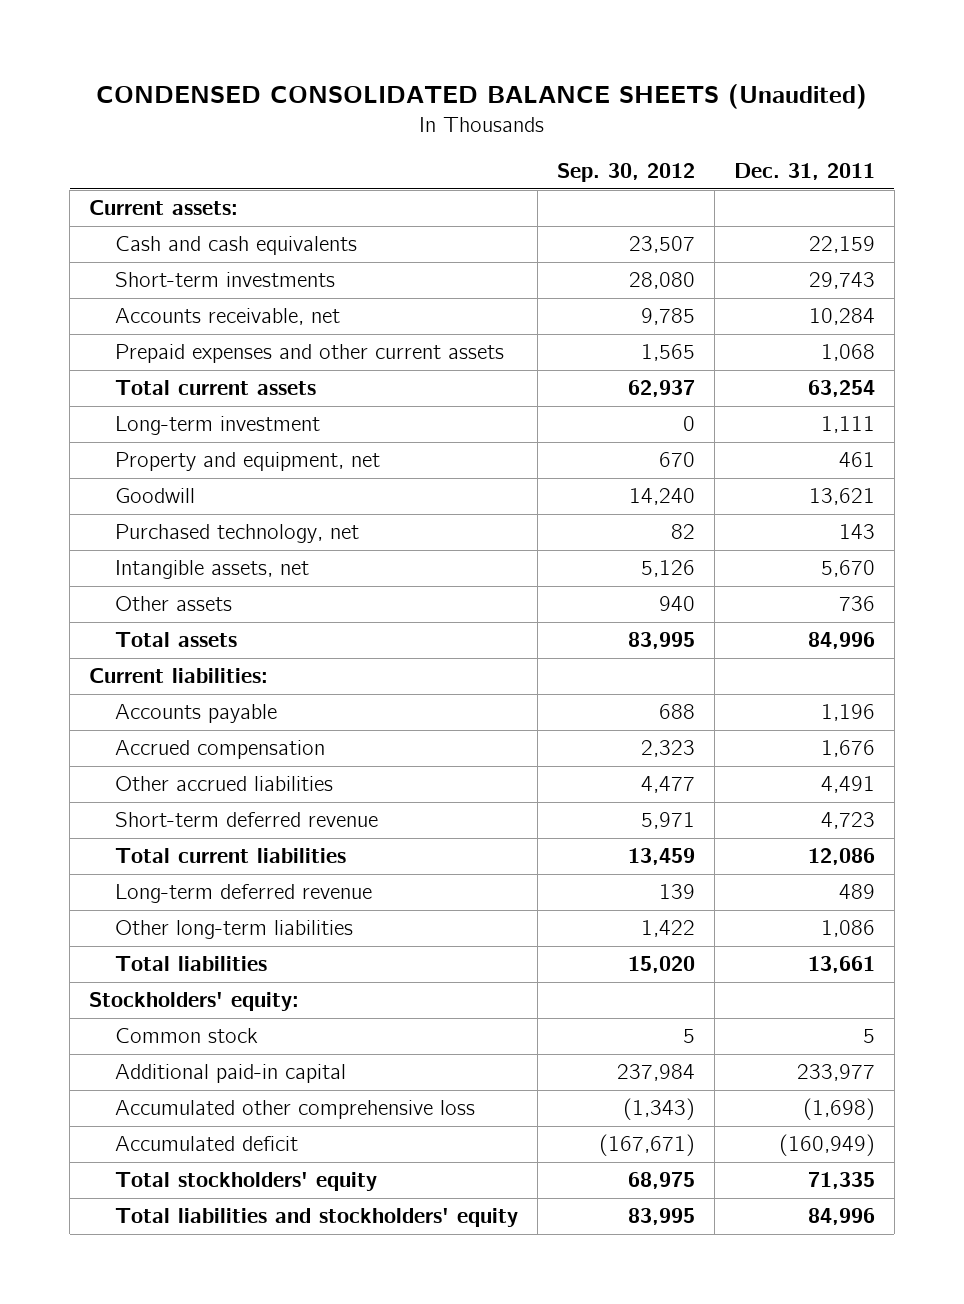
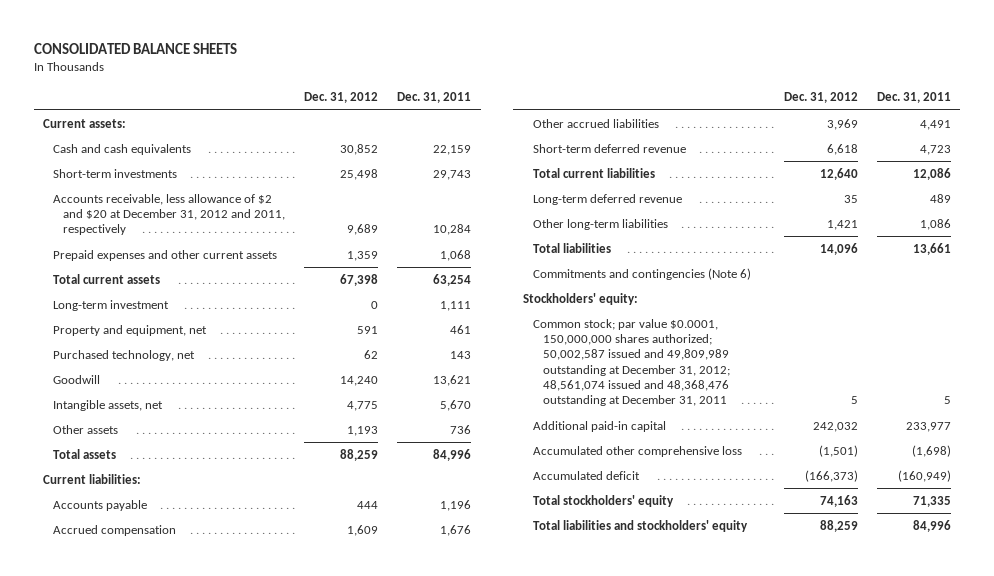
- CONDENSED CONSOLIDATED BALANCE SHEETS (Unaudited)
+ CONSOLIDATED BALANCE SHEETS
- | Sep. 30, 2012 | Dec. 31, 2011
+ | Dec. 31, 2012 | Dec. 31, 2011
- Accounts receivable, net | 9,785 | 10,284
+ Accounts receivable, less allowance of $2 and $20 at December 31, 2012 and 2011, respectively | 9,689 | 10,284
moved down: Goodwill | 14,240 | 13,621
+ Commitments and contingencies (Note 6)
- Common stock | 5 | 5
+ Common stock; par value $0.0001, 150,000,000 shares authorized; 50,002,587 issued and 49,809,989 outstanding at December 31, 2012; 48,561,074 issued and 48,368,476 outstanding at December 31, 2011 | 5 | 5

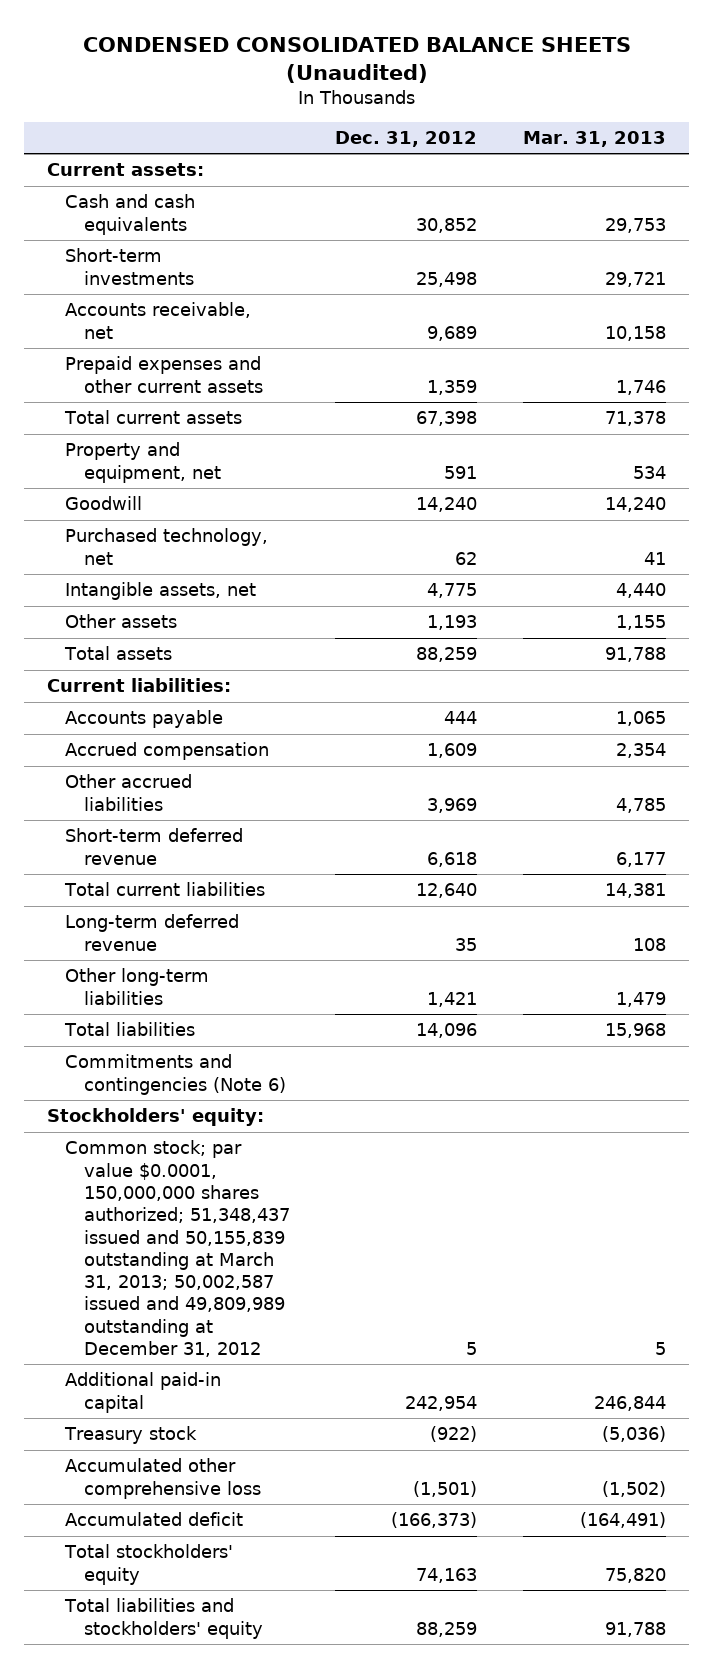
- CONSOLIDATED BALANCE SHEETS
+ CONDENSED CONSOLIDATED BALANCE SHEETS (Unaudited)
- | Dec. 31, 2012 | Dec. 31, 2011
+ | Dec. 31, 2012 | Mar. 31, 2013
- Accounts receivable, less allowance of $2 and $20 at December 31, 2012 and 2011, respectively | 9,689 | 10,284
+ Accounts receivable, net | 9,689 | 10,158
- Long-term investment | 0 | 1,111
moved down: Purchased technology, net | 62 | 41
- Common stock; par value $0.0001, 150,000,000 shares authorized; 50,002,587 issued and 49,809,989 outstanding at December 31, 2012; 48,561,074 issued and 48,368,476 outstanding at December 31, 2011 | 5 | 5
- Additional paid-in capital | 242,032 | 233,977
+ Common stock; par value $0.0001, 150,000,000 shares authorized; 51,348,437 issued and 50,155,839 outstanding at March 31, 2013; 50,002,587 issued and 49,809,989 outstanding at December 31, 2012 | 5 | 5
+ Additional paid-in capital | 242,954 | 246,844
+ Treasury stock | (922) | (5,036)

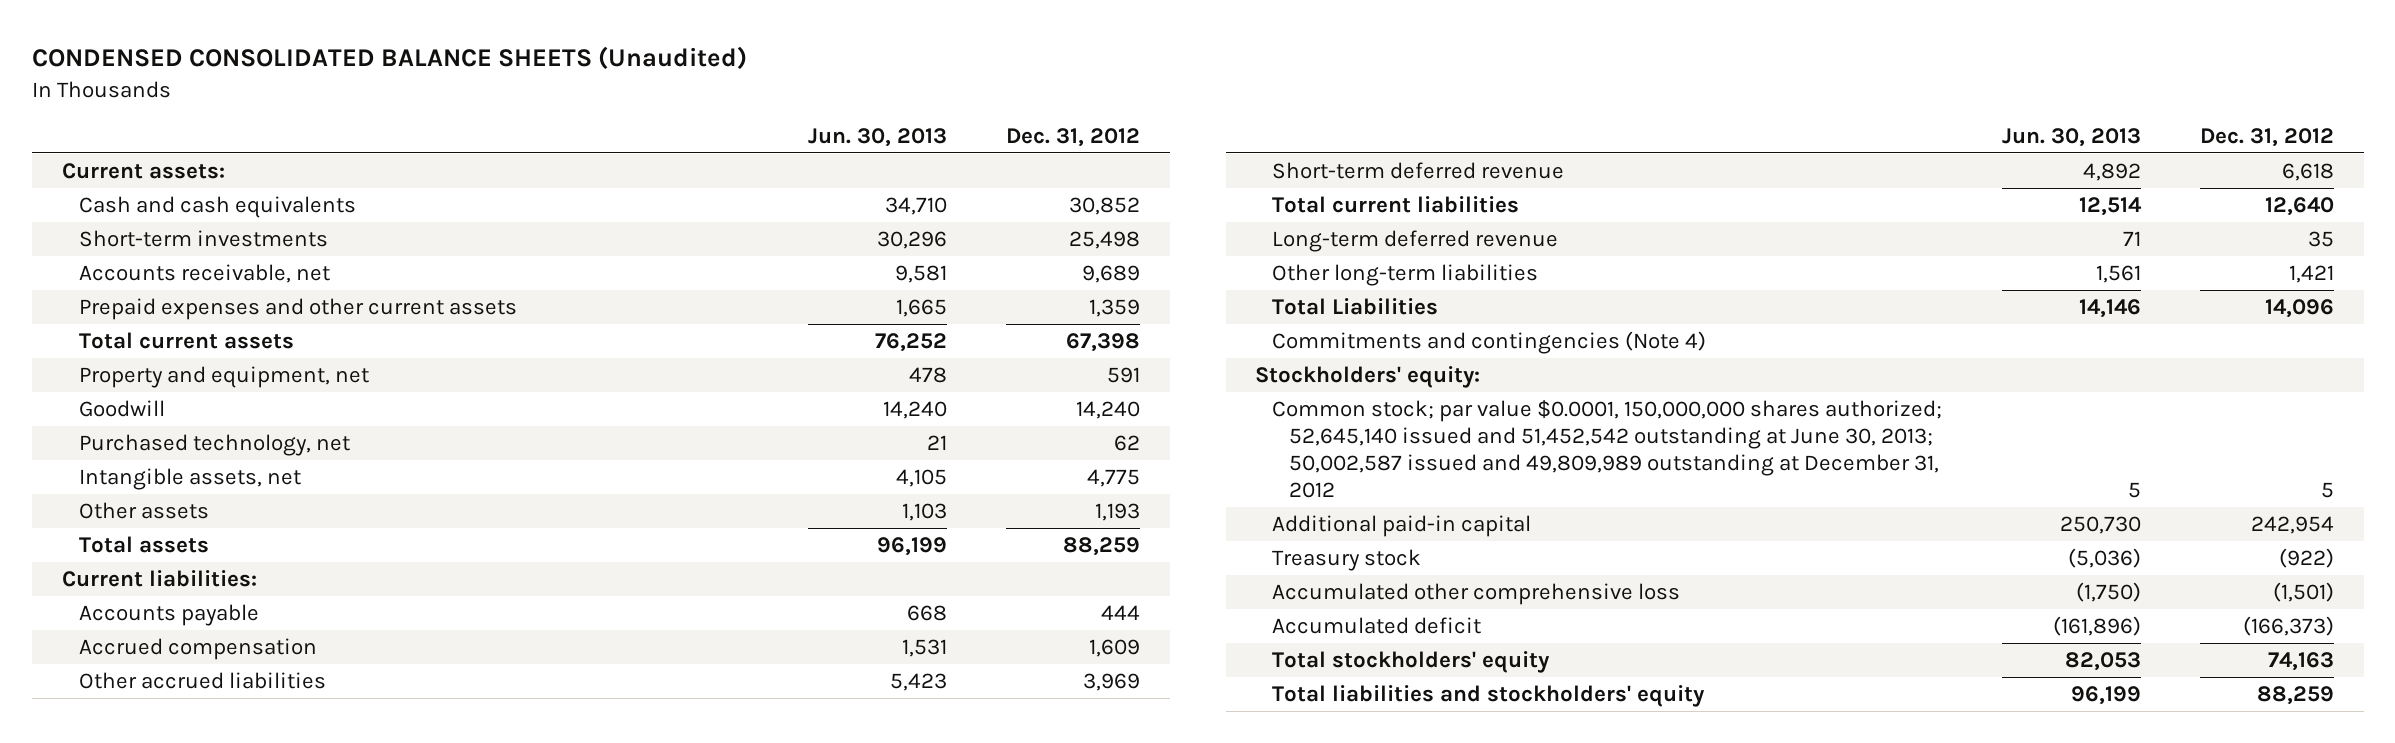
- | Dec. 31, 2012 | Mar. 31, 2013
+ | Jun. 30, 2013 | Dec. 31, 2012
- Total liabilities | 14,096 | 15,968
- Commitments and contingencies (Note 6)
+ Total Liabilities | 14,146 | 14,096
+ Commitments and contingencies (Note 4)
- Common stock; par value $0.0001, 150,000,000 shares authorized; 51,348,437 issued and 50,155,839 outstanding at March 31, 2013; 50,002,587 issued and 49,809,989 outstanding at December 31, 2012 | 5 | 5
+ Common stock; par value $0.0001, 150,000,000 shares authorized; 52,645,140 issued and 51,452,542 outstanding at June 30, 2013; 50,002,587 issued and 49,809,989 outstanding at December 31, 2012 | 5 | 5

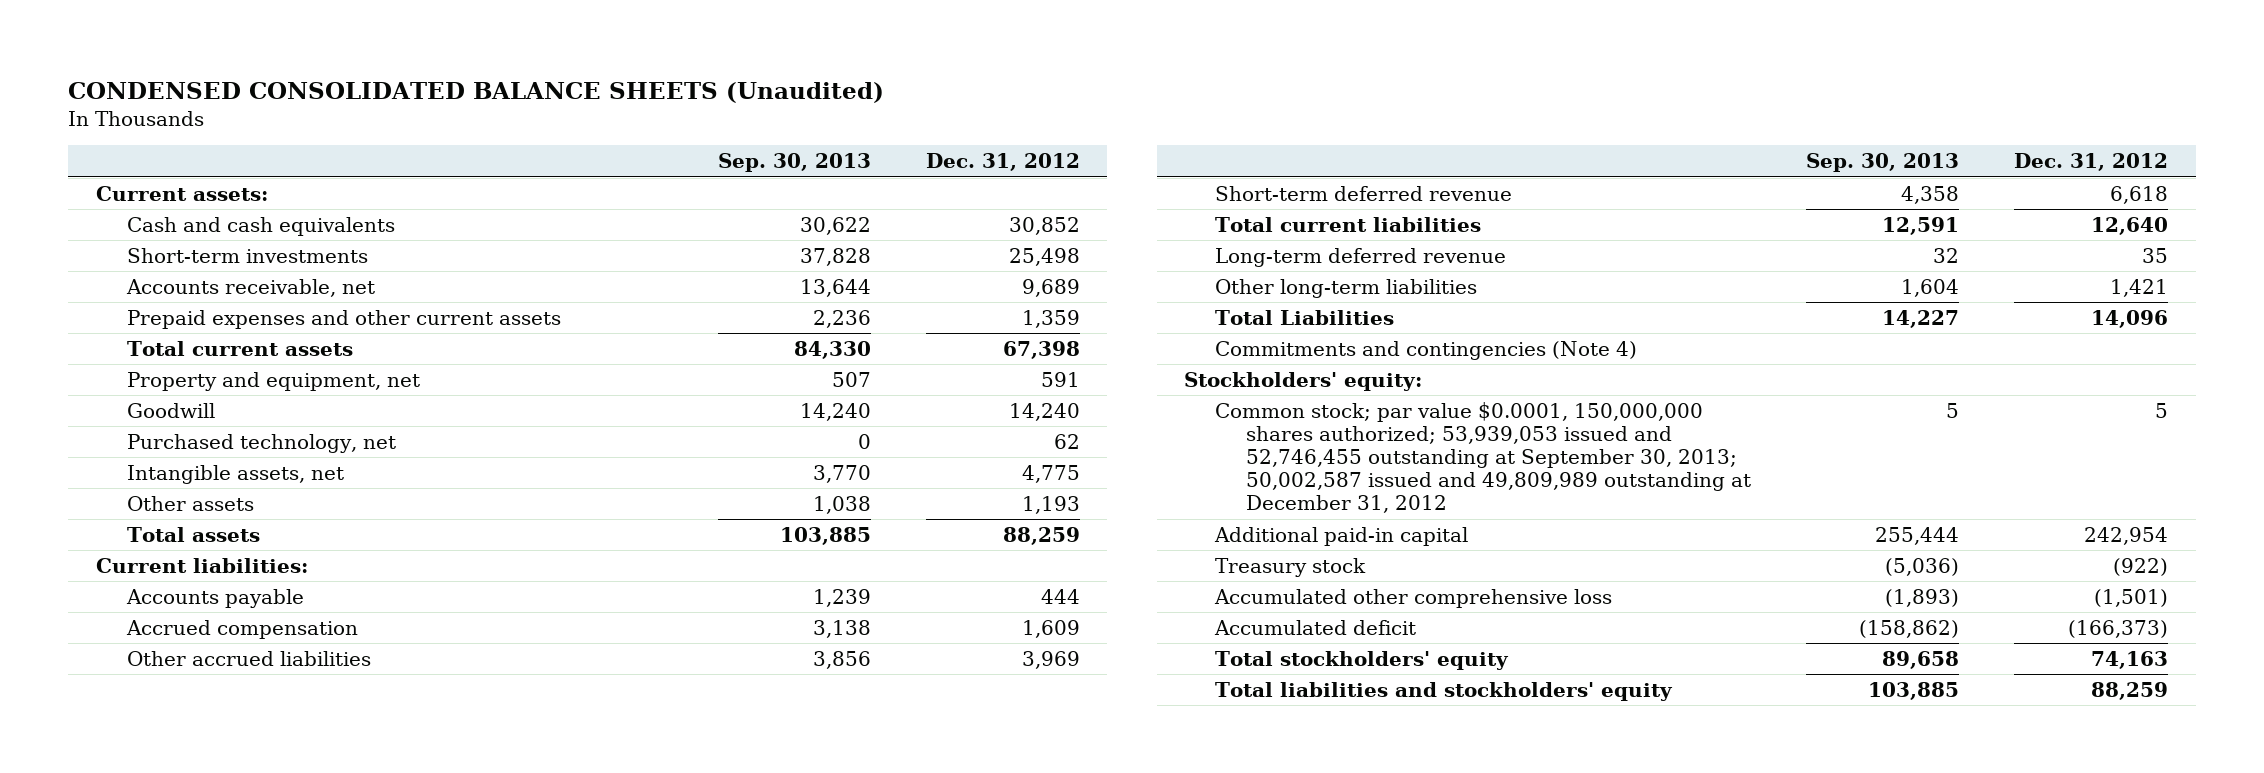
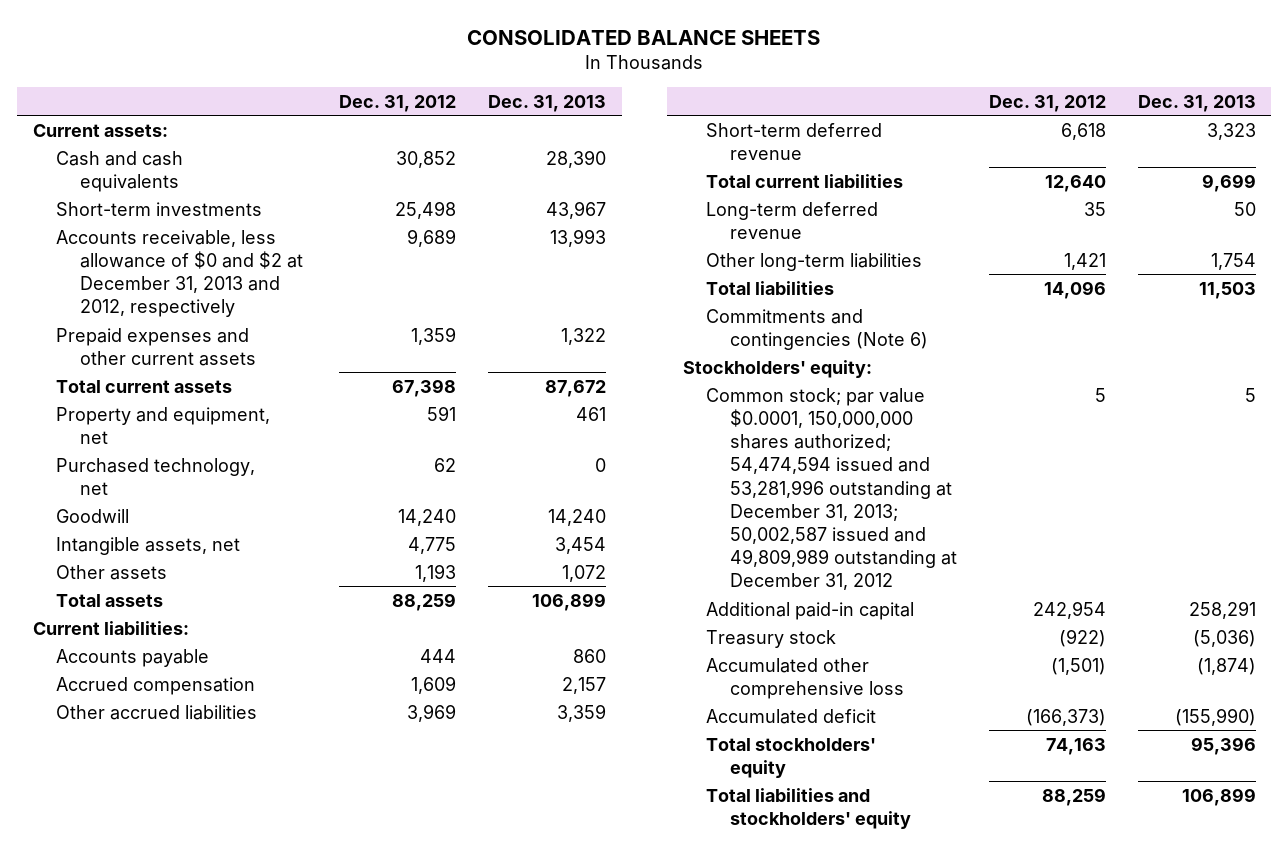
- CONDENSED CONSOLIDATED BALANCE SHEETS (Unaudited)
+ CONSOLIDATED BALANCE SHEETS
- | Sep. 30, 2013 | Dec. 31, 2012
+ | Dec. 31, 2012 | Dec. 31, 2013
- Accounts receivable, net | 13,644 | 9,689
+ Accounts receivable, less allowance of $0 and $2 at December 31, 2013 and 2012, respectively | 9,689 | 13,993
moved down: Goodwill | 14,240 | 14,240
- Total Liabilities | 14,227 | 14,096
- Commitments and contingencies (Note 4)
+ Total liabilities | 14,096 | 11,503
+ Commitments and contingencies (Note 6)
- Common stock; par value $0.0001, 150,000,000 shares authorized; 53,939,053 issued and 52,746,455 outstanding at September 30, 2013; 50,002,587 issued and 49,809,989 outstanding at December 31, 2012 | 5 | 5
+ Common stock; par value $0.0001, 150,000,000 shares authorized; 54,474,594 issued and 53,281,996 outstanding at December 31, 2013; 50,002,587 issued and 49,809,989 outstanding at December 31, 2012 | 5 | 5

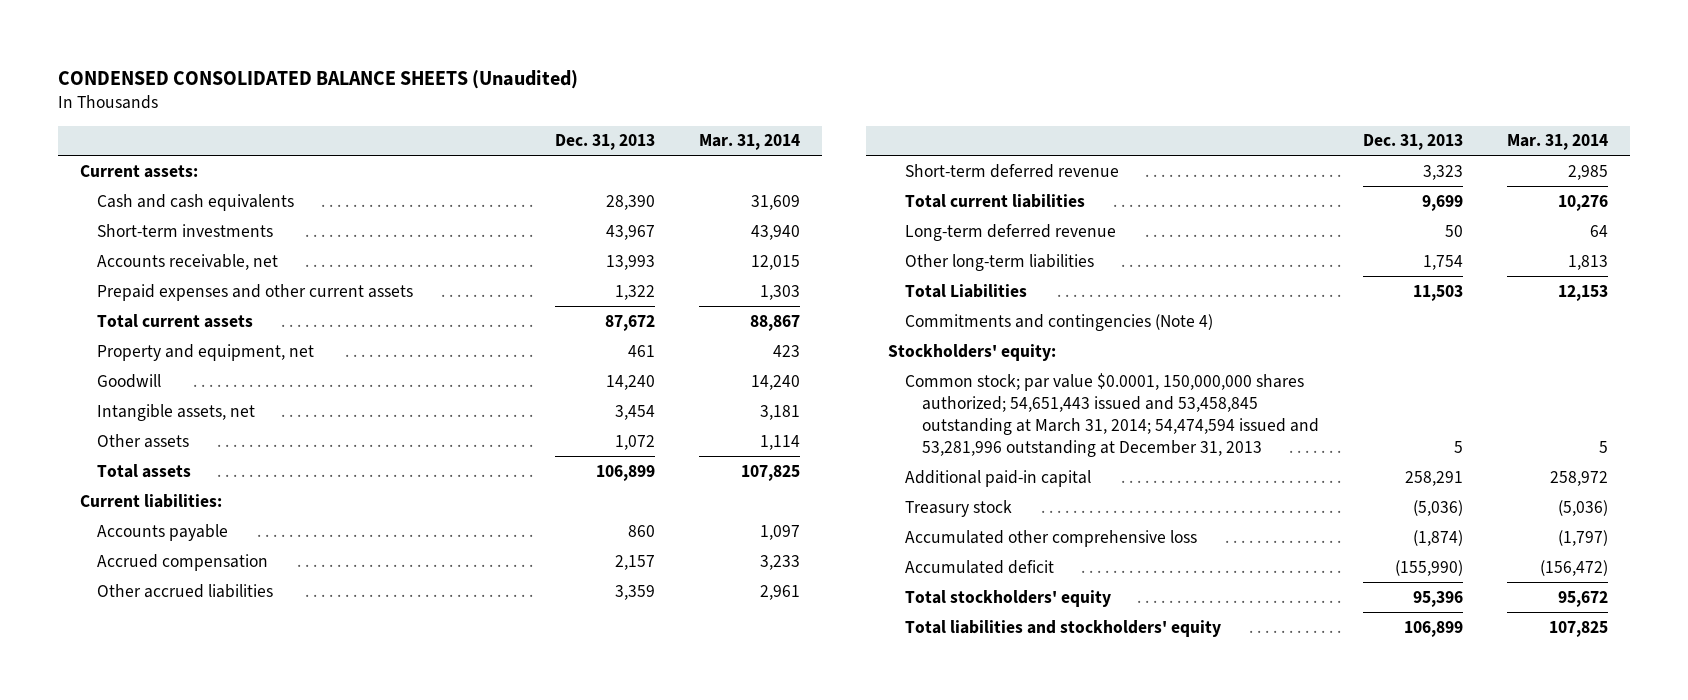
- CONSOLIDATED BALANCE SHEETS
+ CONDENSED CONSOLIDATED BALANCE SHEETS (Unaudited)
- | Dec. 31, 2012 | Dec. 31, 2013
+ | Dec. 31, 2013 | Mar. 31, 2014
- Accounts receivable, less allowance of $0 and $2 at December 31, 2013 and 2012, respectively | 9,689 | 13,993
+ Accounts receivable, net | 13,993 | 12,015
- Purchased technology, net | 62 | 0
- Total liabilities | 14,096 | 11,503
- Commitments and contingencies (Note 6)
+ Total Liabilities | 11,503 | 12,153
+ Commitments and contingencies (Note 4)
- Common stock; par value $0.0001, 150,000,000 shares authorized; 54,474,594 issued and 53,281,996 outstanding at December 31, 2013; 50,002,587 issued and 49,809,989 outstanding at December 31, 2012 | 5 | 5
+ Common stock; par value $0.0001, 150,000,000 shares authorized; 54,651,443 issued and 53,458,845 outstanding at March 31, 2014; 54,474,594 issued and 53,281,996 outstanding at December 31, 2013 | 5 | 5

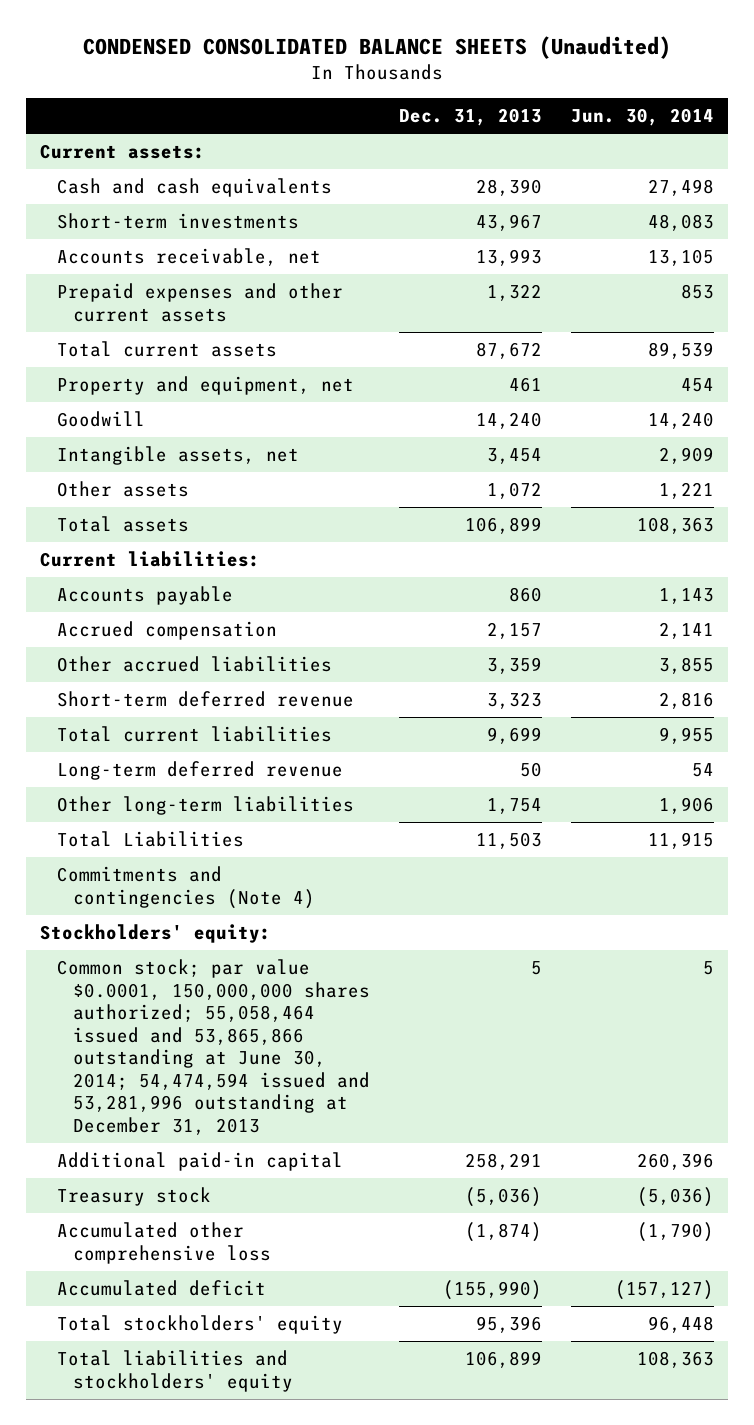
- | Dec. 31, 2013 | Mar. 31, 2014
+ | Dec. 31, 2013 | Jun. 30, 2014
- Common stock; par value $0.0001, 150,000,000 shares authorized; 54,651,443 issued and 53,458,845 outstanding at March 31, 2014; 54,474,594 issued and 53,281,996 outstanding at December 31, 2013 | 5 | 5
+ Common stock; par value $0.0001, 150,000,000 shares authorized; 55,058,464 issued and 53,865,866 outstanding at June 30, 2014; 54,474,594 issued and 53,281,996 outstanding at December 31, 2013 | 5 | 5

